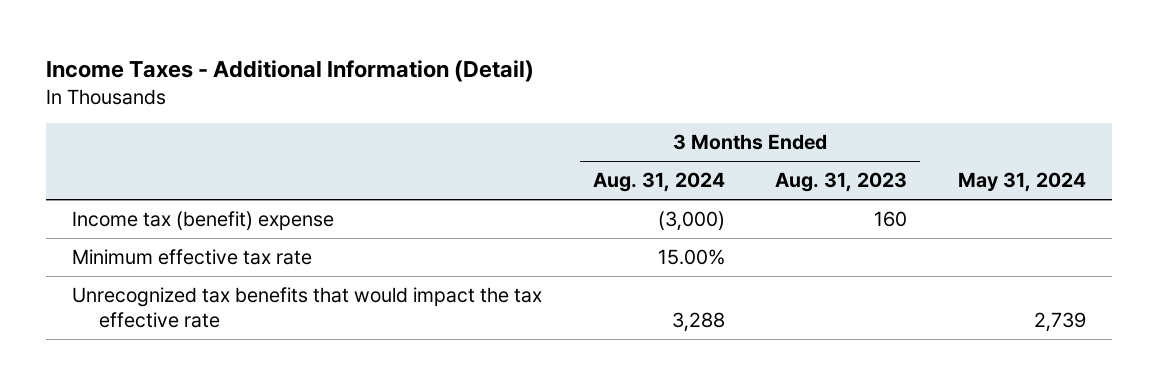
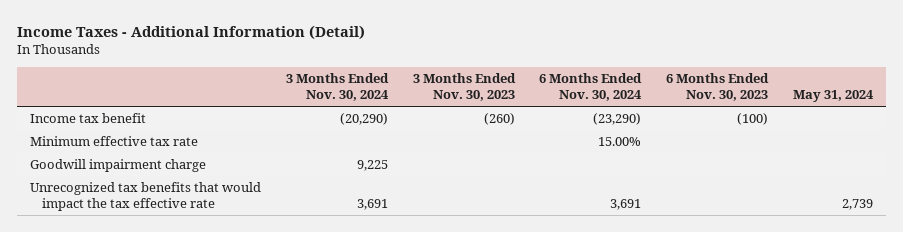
- | 3 Months Ended Aug. 31, 2024 | 3 Months Ended Aug. 31, 2023 | May 31, 2024
+ | 3 Months Ended Nov. 30, 2024 | 3 Months Ended Nov. 30, 2023 | 6 Months Ended Nov. 30, 2024 | 6 Months Ended Nov. 30, 2023 | May 31, 2024
- Income tax (benefit) expense | (3,000) | 160 |
+ Income tax benefit | (20,290) | (260) | (23,290) | (100) |
+ Goodwill impairment charge | 9,225 | | | |

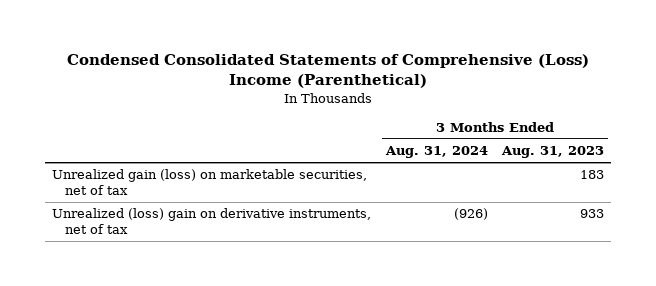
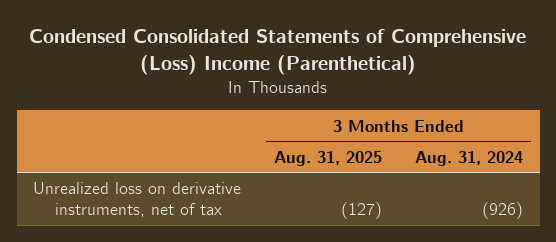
- | 3 Months Ended Aug. 31, 2024 | 3 Months Ended Aug. 31, 2023
+ | 3 Months Ended Aug. 31, 2025 | 3 Months Ended Aug. 31, 2024
- Unrealized gain (loss) on marketable securities, net of tax | | 183
- Unrealized (loss) gain on derivative instruments, net of tax | (926) | 933
+ Unrealized loss on derivative instruments, net of tax | (127) | (926)

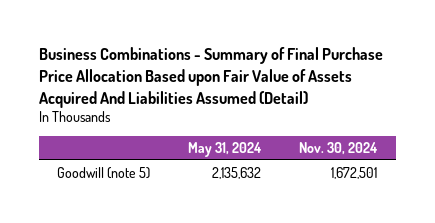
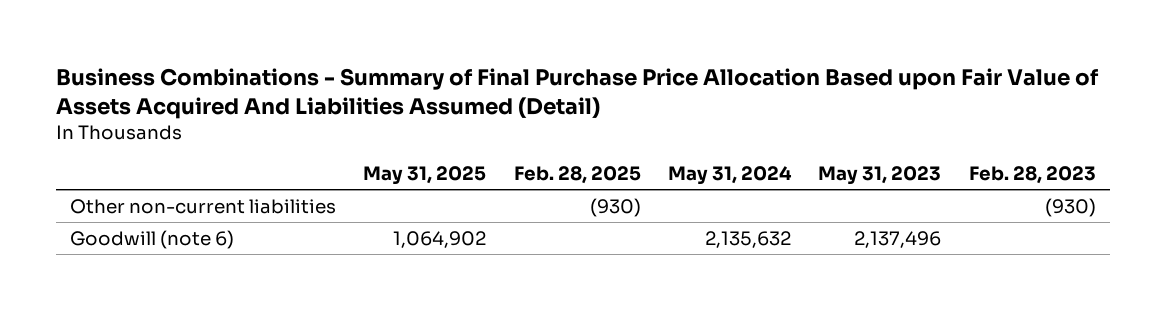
- | May 31, 2024 | Nov. 30, 2024
+ | May 31, 2025 | Feb. 28, 2025 | May 31, 2024 | May 31, 2023 | Feb. 28, 2023
- Goodwill (note 5) | 2,135,632 | 1,672,501
+ Other non-current liabilities | | (930) | | | (930)
+ Goodwill (note 6) | 1,064,902 | | 2,135,632 | 2,137,496 |

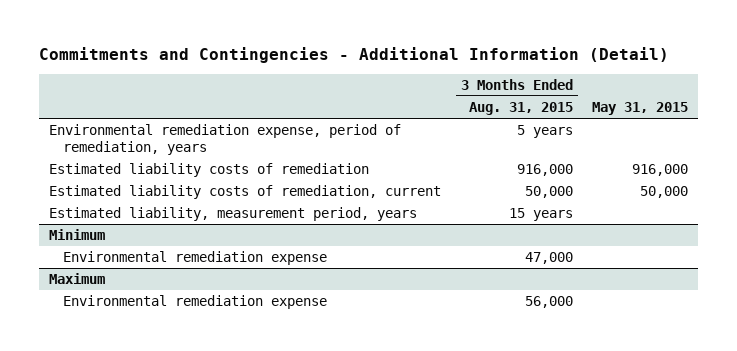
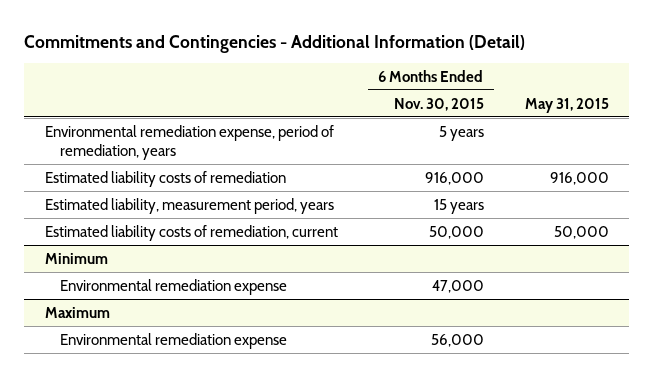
- | 3 Months Ended Aug. 31, 2015 | May 31, 2015
+ | 6 Months Ended Nov. 30, 2015 | May 31, 2015
moved down: Estimated liability costs of remediation, current | 50,000 | 50,000

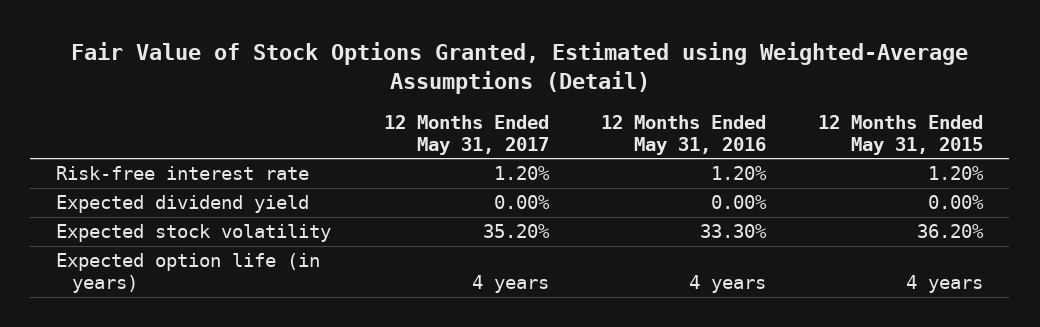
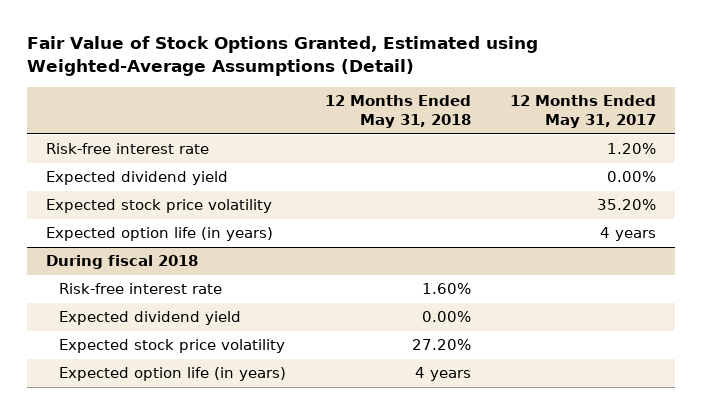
- | 12 Months Ended May 31, 2017 | 12 Months Ended May 31, 2016 | 12 Months Ended May 31, 2015
+ | 12 Months Ended May 31, 2018 | 12 Months Ended May 31, 2017
- Expected stock volatility | 35.20% | 33.30% | 36.20%
+ Expected stock price volatility | | 35.20%
+ During fiscal 2018
+ Risk-free interest rate | 1.60% |
+ Expected dividend yield | 0.00% |
+ Expected stock price volatility | 27.20% |
+ Expected option life (in years) | 4 years |

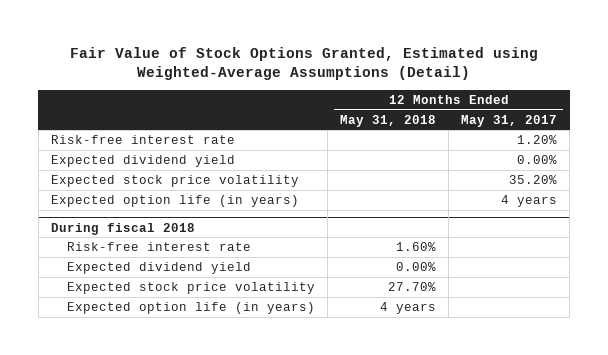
@ During fiscal 2018
- Expected stock price volatility | 27.20% |
+ Expected stock price volatility | 27.70% |

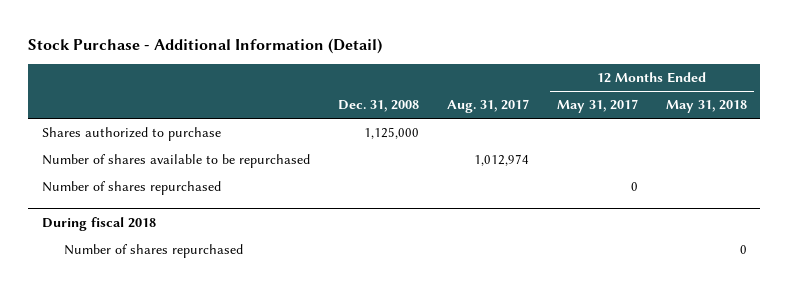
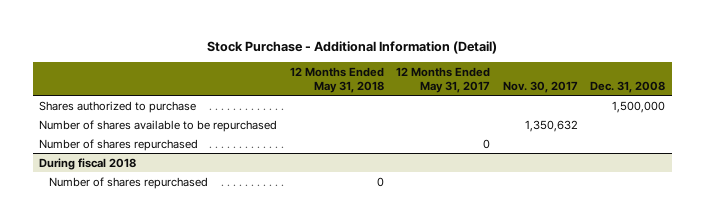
- | Dec. 31, 2008 | Aug. 31, 2017 | 12 Months Ended May 31, 2017 | 12 Months Ended May 31, 2018
+ | 12 Months Ended May 31, 2018 | 12 Months Ended May 31, 2017 | Nov. 30, 2017 | Dec. 31, 2008
- Shares authorized to purchase | 1,125,000 | | |
+ Shares authorized to purchase | | | | 1,500,000

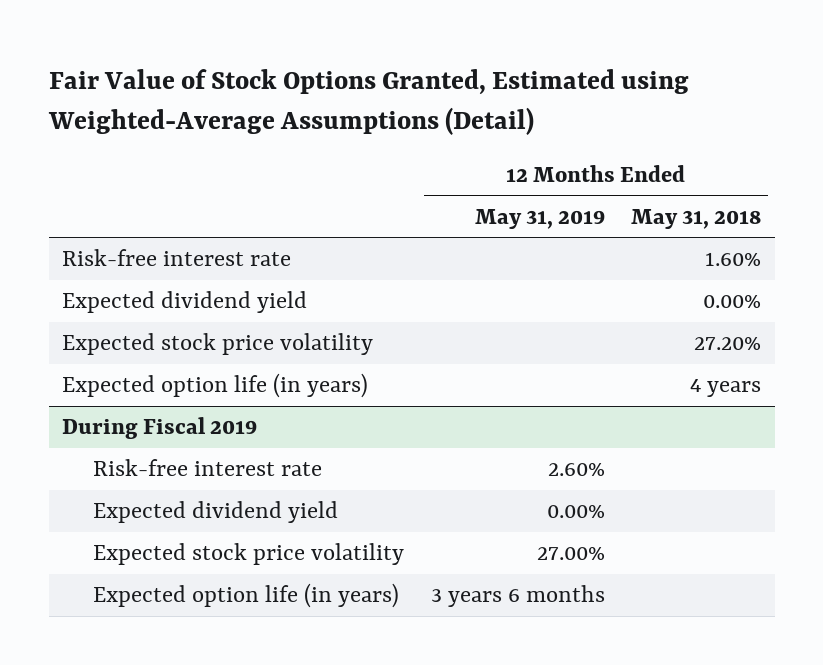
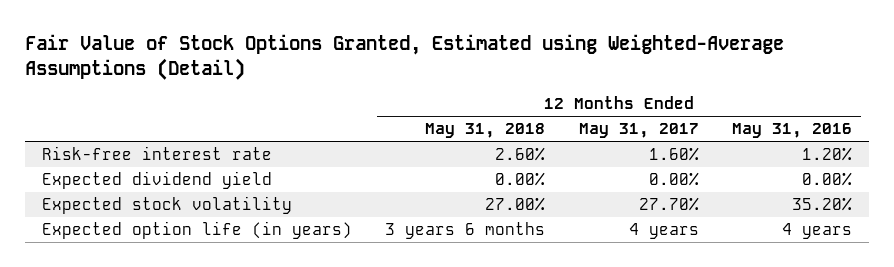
- | 12 Months Ended May 31, 2019 | 12 Months Ended May 31, 2018
+ | 12 Months Ended May 31, 2018 | 12 Months Ended May 31, 2017 | 12 Months Ended May 31, 2016
- Risk-free interest rate | | 1.60%
+ Risk-free interest rate | 2.60% | 1.60% | 1.20%
- Expected stock price volatility | | 27.20%
- Expected option life (in years) | | 4 years
- During Fiscal 2019
- Risk-free interest rate | 2.60% |
- Expected dividend yield | 0.00% |
- Expected stock price volatility | 27.00% |
- Expected option life (in years) | 3 years 6 months |
+ Expected stock volatility | 27.00% | 27.70% | 35.20%
+ Expected option life (in years) | 3 years 6 months | 4 years | 4 years

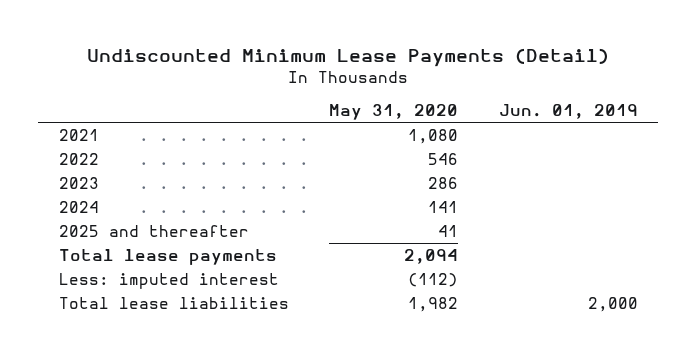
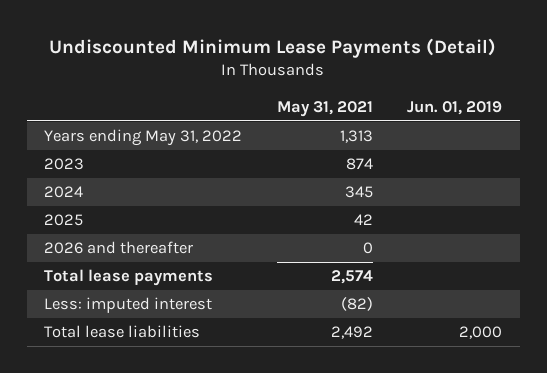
- | May 31, 2020 | Jun. 01, 2019
+ | May 31, 2021 | Jun. 01, 2019
- 2021 | 1,080 |
- 2022 | 546 |
+ Years ending May 31, 2022 | 1,313 |
- 2025 and thereafter | 41 |
+ 2025 | 42 |
+ 2026 and thereafter | 0 |

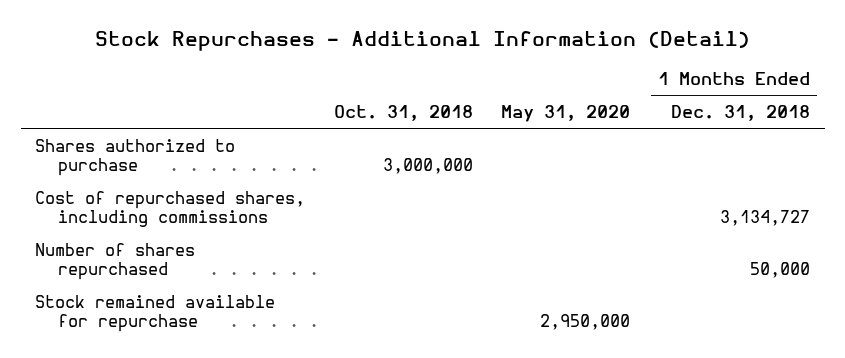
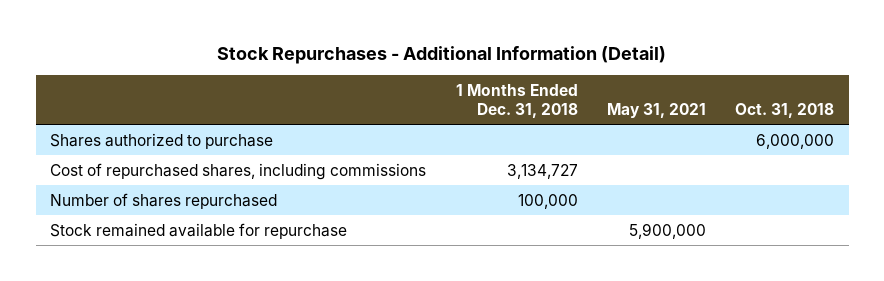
- | Oct. 31, 2018 | May 31, 2020 | 1 Months Ended Dec. 31, 2018
+ | 1 Months Ended Dec. 31, 2018 | May 31, 2021 | Oct. 31, 2018
- Shares authorized to purchase | 3,000,000 | |
+ Shares authorized to purchase | | | 6,000,000
- Number of shares repurchased | | | 50,000
+ Number of shares repurchased | 100,000 | |

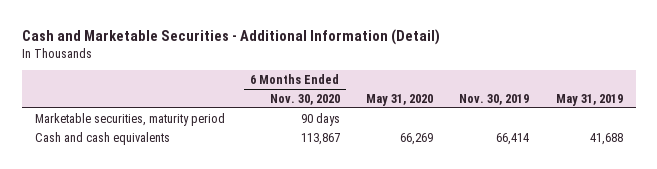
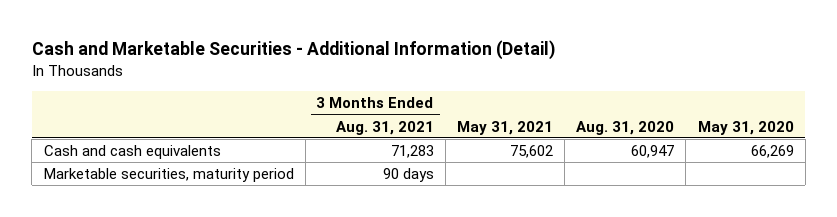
- | 6 Months Ended Nov. 30, 2020 | May 31, 2020 | Nov. 30, 2019 | May 31, 2019
+ | 3 Months Ended Aug. 31, 2021 | May 31, 2021 | Aug. 31, 2020 | May 31, 2020
moved down: Marketable securities, maturity period | 90 days | | |

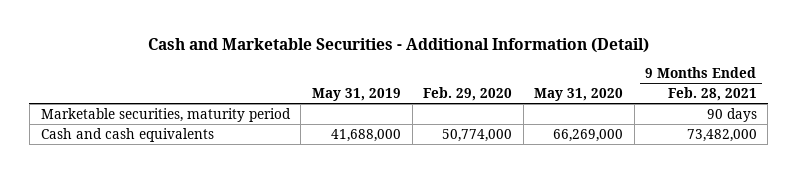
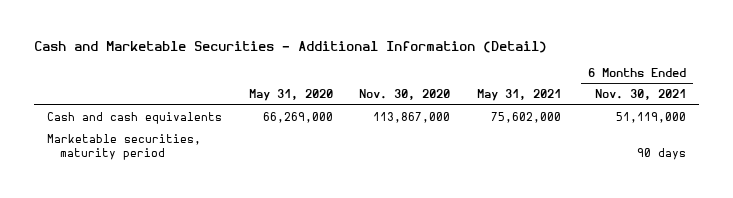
- | May 31, 2019 | Feb. 29, 2020 | May 31, 2020 | 9 Months Ended Feb. 28, 2021
+ | May 31, 2020 | Nov. 30, 2020 | May 31, 2021 | 6 Months Ended Nov. 30, 2021
moved down: Marketable securities, maturity period | | | | 90 days

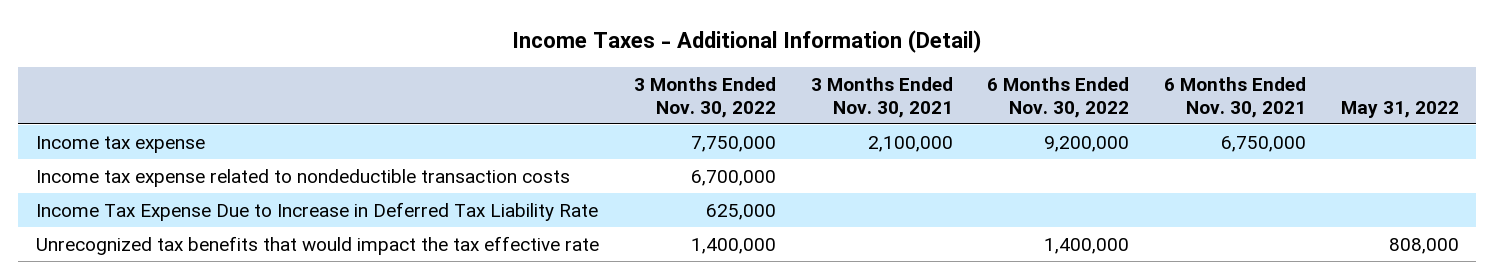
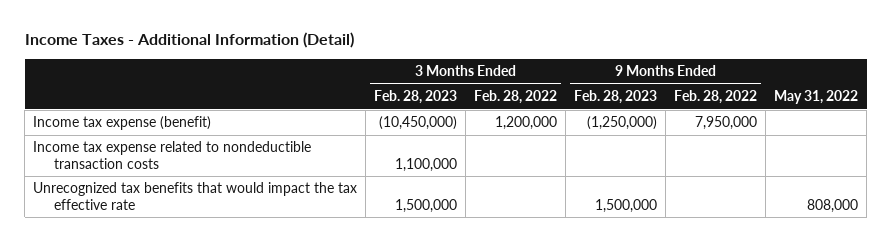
- | 3 Months Ended Nov. 30, 2022 | 3 Months Ended Nov. 30, 2021 | 6 Months Ended Nov. 30, 2022 | 6 Months Ended Nov. 30, 2021 | May 31, 2022
+ | 3 Months Ended Feb. 28, 2023 | 3 Months Ended Feb. 28, 2022 | 9 Months Ended Feb. 28, 2023 | 9 Months Ended Feb. 28, 2022 | May 31, 2022
- Income tax expense | 7,750,000 | 2,100,000 | 9,200,000 | 6,750,000 |
+ Income tax expense (benefit) | (10,450,000) | 1,200,000 | (1,250,000) | 7,950,000 |
- Income Tax Expense Due to Increase in Deferred Tax Liability Rate | 625,000 | | | |

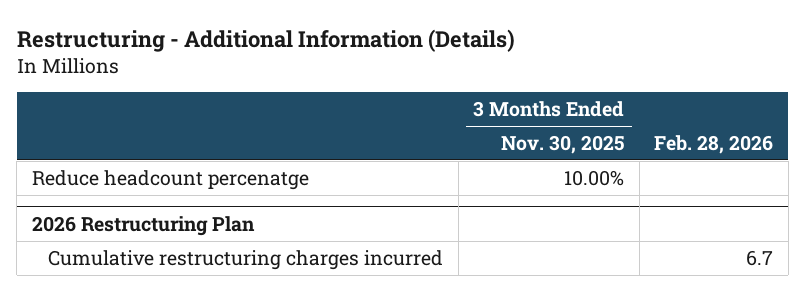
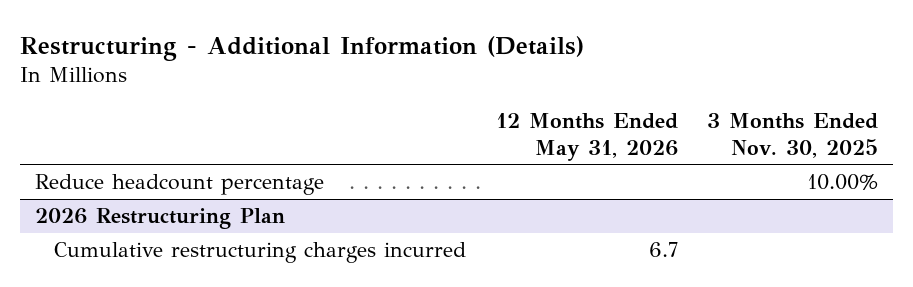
- | 3 Months Ended Nov. 30, 2025 | Feb. 28, 2026
+ | 12 Months Ended May 31, 2026 | 3 Months Ended Nov. 30, 2025
- Reduce headcount percenatge | 10.00% |
+ Reduce headcount percentage | | 10.00%

